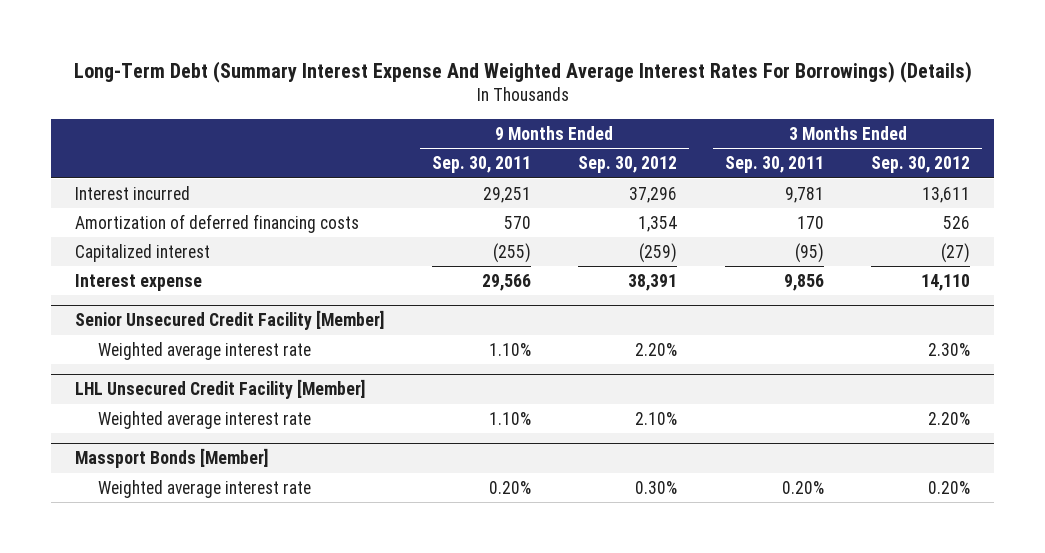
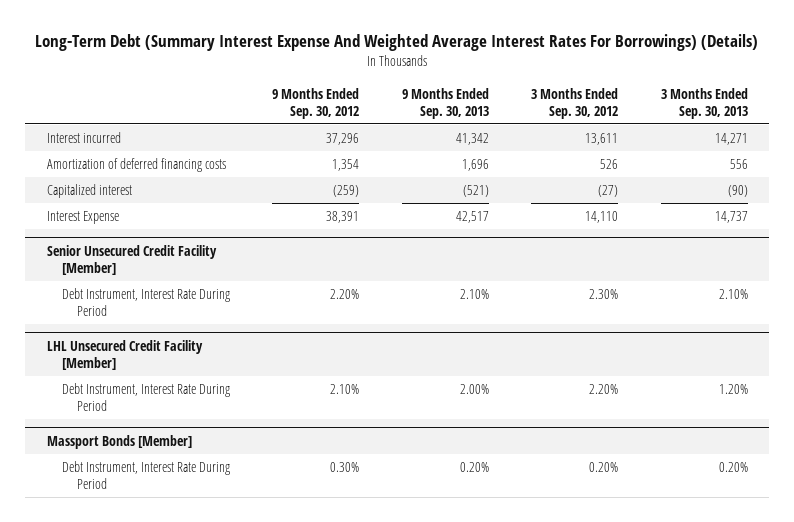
- | 9 Months Ended Sep. 30, 2011 | 9 Months Ended Sep. 30, 2012 | 3 Months Ended Sep. 30, 2011 | 3 Months Ended Sep. 30, 2012
+ | 9 Months Ended Sep. 30, 2012 | 9 Months Ended Sep. 30, 2013 | 3 Months Ended Sep. 30, 2012 | 3 Months Ended Sep. 30, 2013
- Interest expense | 29,566 | 38,391 | 9,856 | 14,110
+ Interest Expense | 38,391 | 42,517 | 14,110 | 14,737
@ Senior Unsecured Credit Facility [Member]
- Weighted average interest rate | 1.10% | 2.20% | | 2.30%
+ Debt Instrument, Interest Rate During Period | 2.20% | 2.10% | 2.30% | 2.10%
@ LHL Unsecured Credit Facility [Member]
- Weighted average interest rate | 1.10% | 2.10% | | 2.20%
+ Debt Instrument, Interest Rate During Period | 2.10% | 2.00% | 2.20% | 1.20%
@ Massport Bonds [Member]
- Weighted average interest rate | 0.20% | 0.30% | 0.20% | 0.20%
+ Debt Instrument, Interest Rate During Period | 0.30% | 0.20% | 0.20% | 0.20%

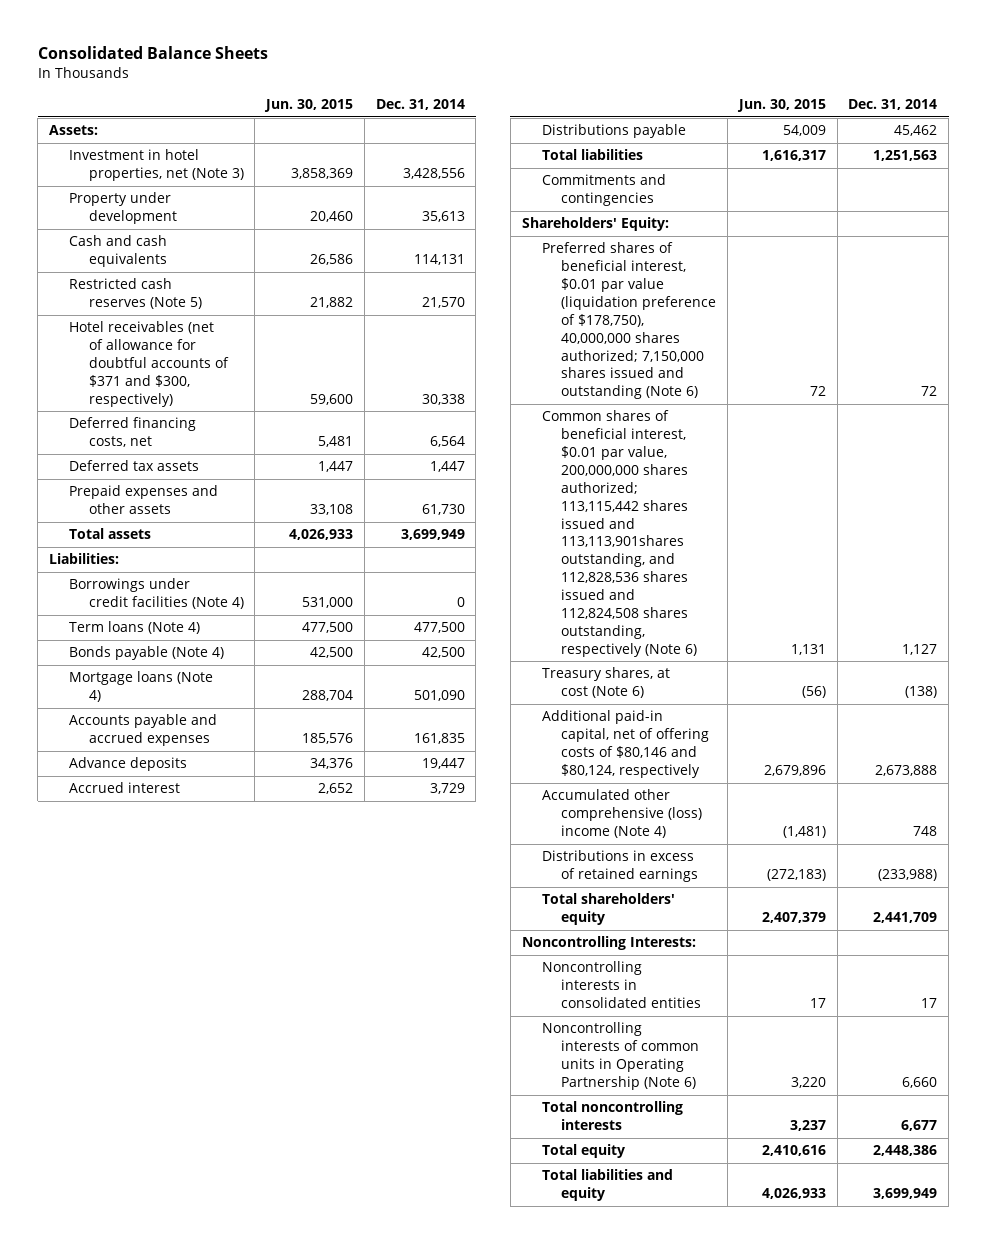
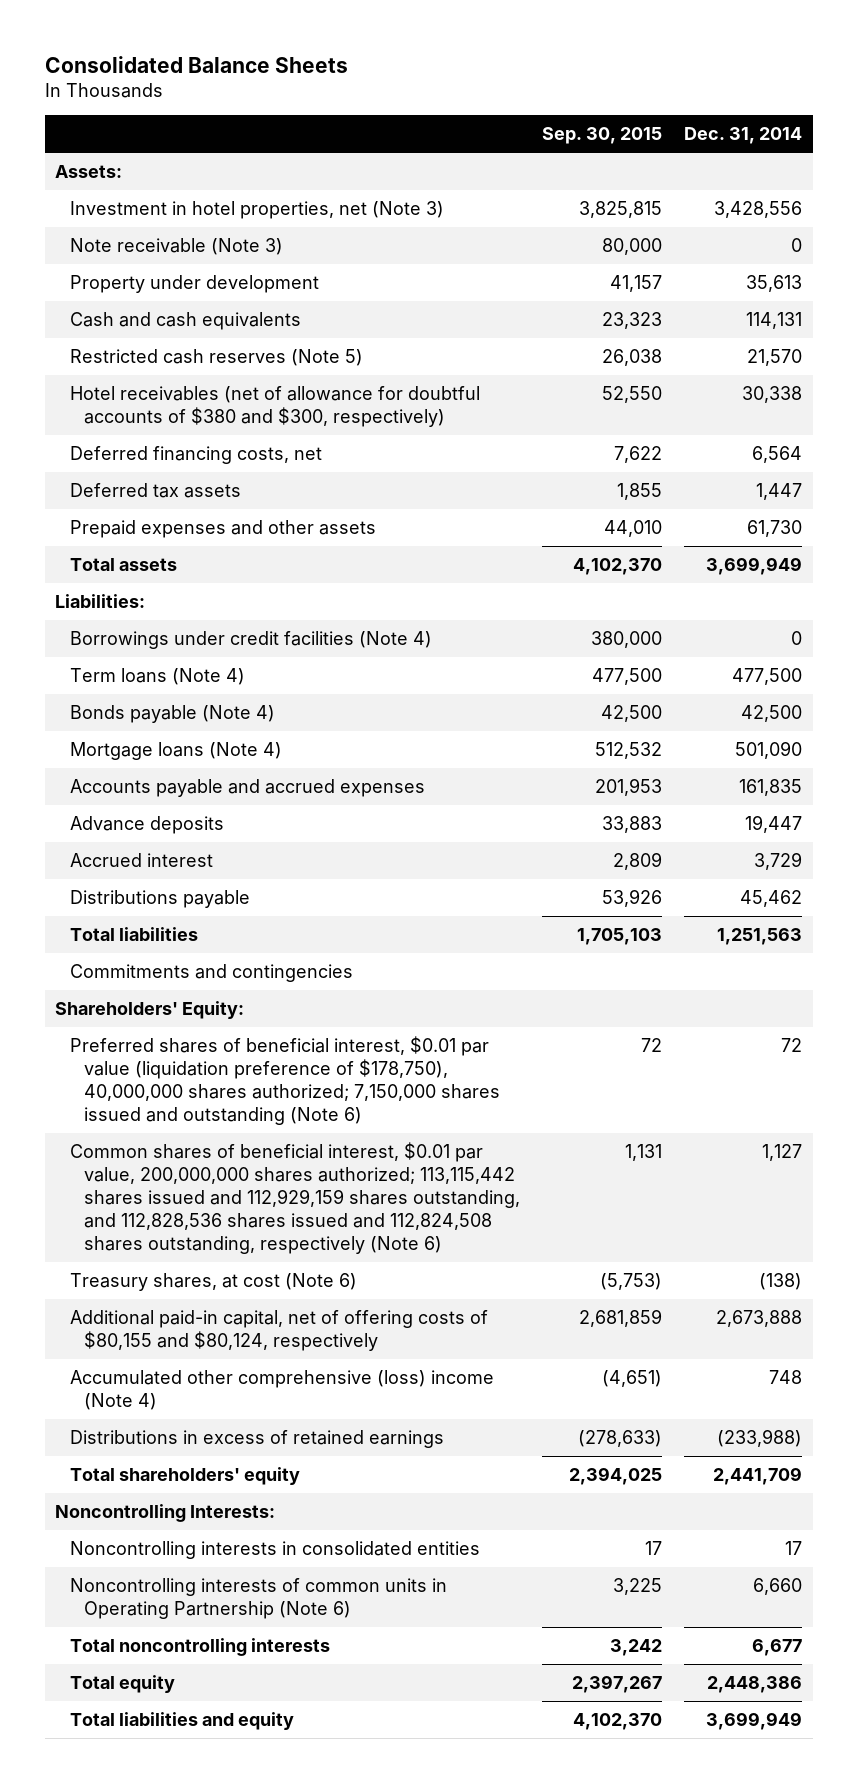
- | Jun. 30, 2015 | Dec. 31, 2014
+ | Sep. 30, 2015 | Dec. 31, 2014
+ Note receivable (Note 3) | 80,000 | 0
- Hotel receivables (net of allowance for doubtful accounts of $371 and $300, respectively) | 59,600 | 30,338
+ Hotel receivables (net of allowance for doubtful accounts of $380 and $300, respectively) | 52,550 | 30,338
- Common shares of beneficial interest, $0.01 par value, 200,000,000 shares authorized; 113,115,442 shares issued and 113,113,901shares outstanding, and 112,828,536 shares issued and 112,824,508 shares outstanding, respectively (Note 6) | 1,131 | 1,127
+ Common shares of beneficial interest, $0.01 par value, 200,000,000 shares authorized; 113,115,442 shares issued and 112,929,159 shares outstanding, and 112,828,536 shares issued and 112,824,508 shares outstanding, respectively (Note 6) | 1,131 | 1,127
- Additional paid-in capital, net of offering costs of $80,146 and $80,124, respectively | 2,679,896 | 2,673,888
+ Additional paid-in capital, net of offering costs of $80,155 and $80,124, respectively | 2,681,859 | 2,673,888

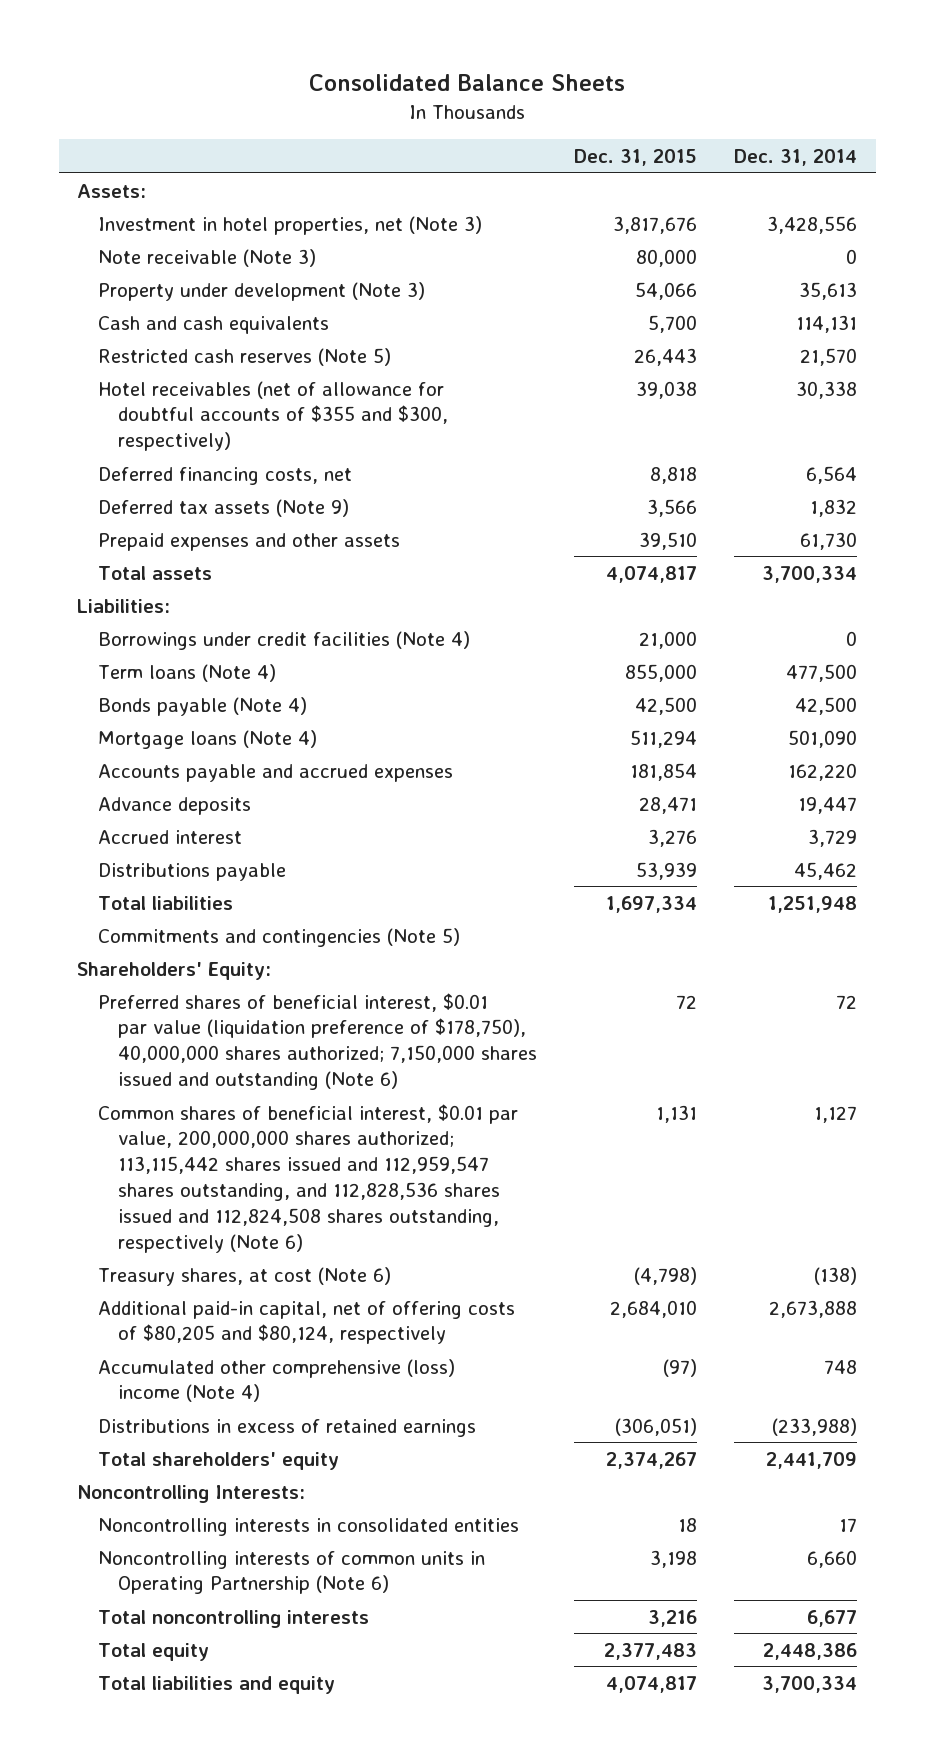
- | Sep. 30, 2015 | Dec. 31, 2014
+ | Dec. 31, 2015 | Dec. 31, 2014
- Property under development | 41,157 | 35,613
+ Property under development (Note 3) | 54,066 | 35,613
- Hotel receivables (net of allowance for doubtful accounts of $380 and $300, respectively) | 52,550 | 30,338
+ Hotel receivables (net of allowance for doubtful accounts of $355 and $300, respectively) | 39,038 | 30,338
- Deferred tax assets | 1,855 | 1,447
+ Deferred tax assets (Note 9) | 3,566 | 1,832
- Total assets | 4,102,370 | 3,699,949
+ Total assets | 4,074,817 | 3,700,334
- Accounts payable and accrued expenses | 201,953 | 161,835
+ Accounts payable and accrued expenses | 181,854 | 162,220
- Total liabilities | 1,705,103 | 1,251,563
- Commitments and contingencies
+ Total liabilities | 1,697,334 | 1,251,948
+ Commitments and contingencies (Note 5)
- Common shares of beneficial interest, $0.01 par value, 200,000,000 shares authorized; 113,115,442 shares issued and 112,929,159 shares outstanding, and 112,828,536 shares issued and 112,824,508 shares outstanding, respectively (Note 6) | 1,131 | 1,127
+ Common shares of beneficial interest, $0.01 par value, 200,000,000 shares authorized; 113,115,442 shares issued and 112,959,547 shares outstanding, and 112,828,536 shares issued and 112,824,508 shares outstanding, respectively (Note 6) | 1,131 | 1,127
- Additional paid-in capital, net of offering costs of $80,155 and $80,124, respectively | 2,681,859 | 2,673,888
+ Additional paid-in capital, net of offering costs of $80,205 and $80,124, respectively | 2,684,010 | 2,673,888
- Total liabilities and equity | 4,102,370 | 3,699,949
+ Total liabilities and equity | 4,074,817 | 3,700,334

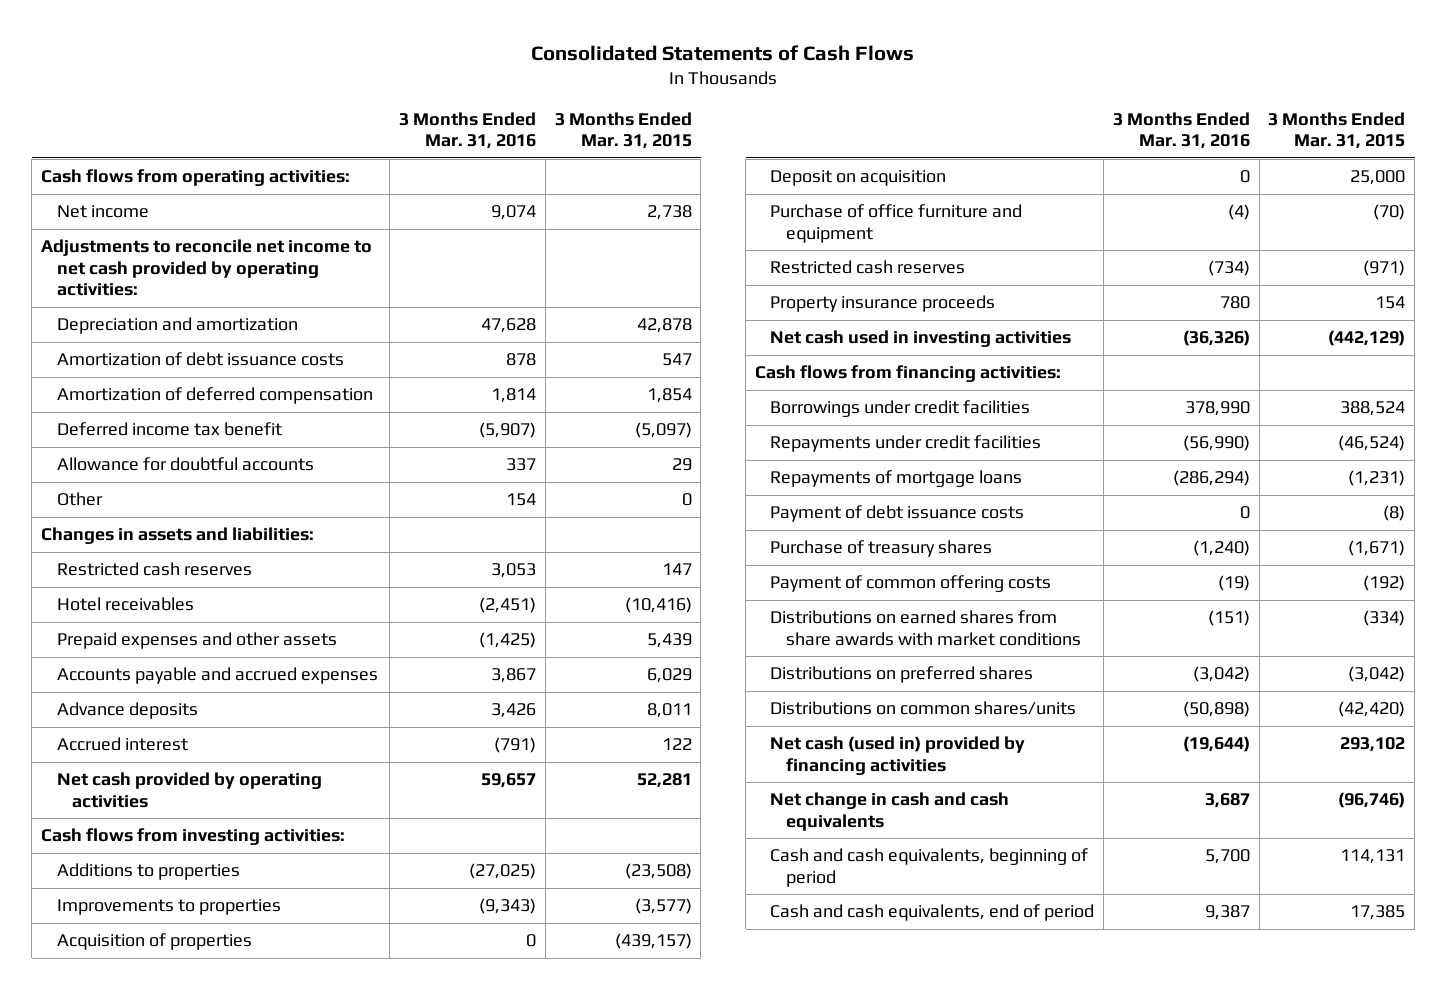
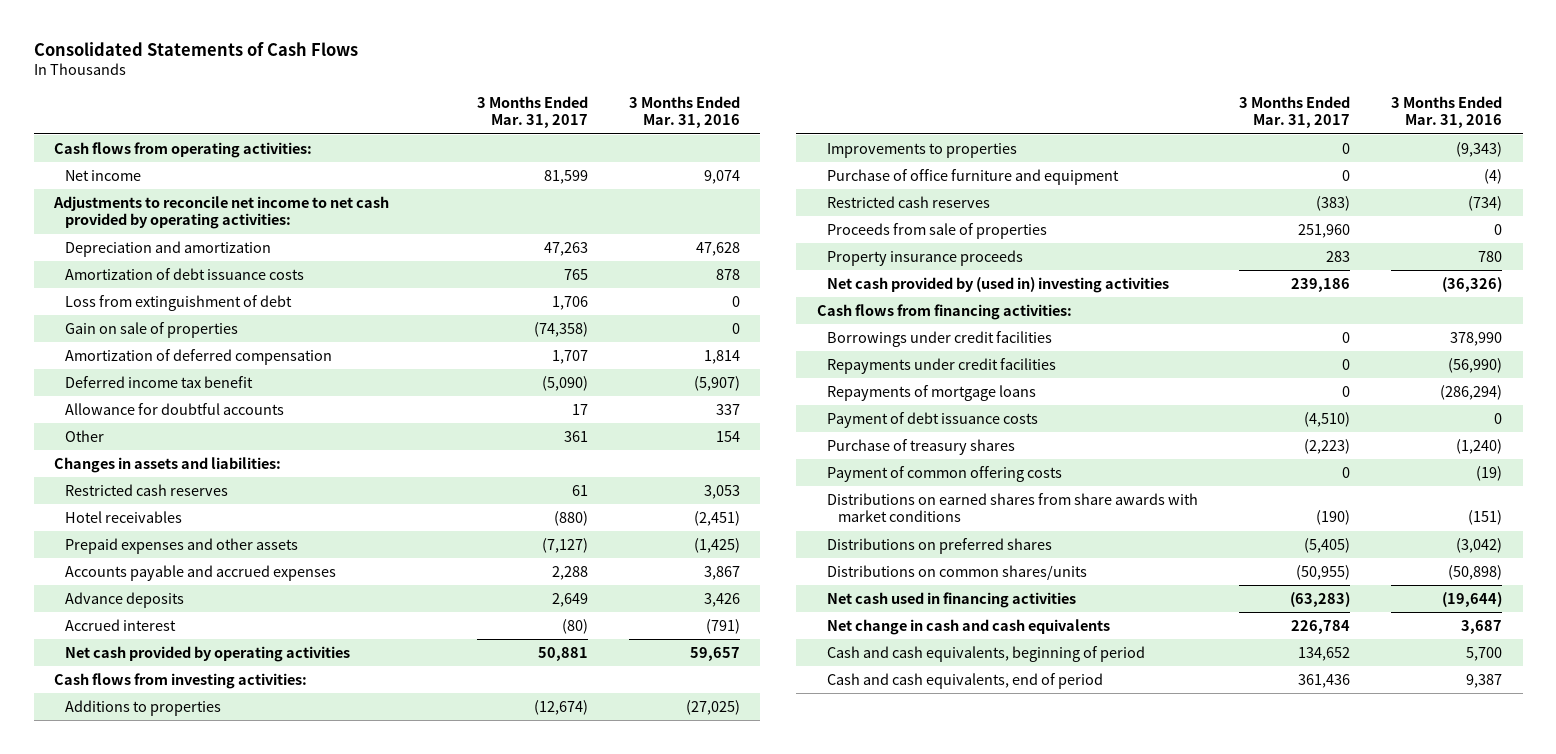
- | 3 Months Ended Mar. 31, 2016 | 3 Months Ended Mar. 31, 2015
+ | 3 Months Ended Mar. 31, 2017 | 3 Months Ended Mar. 31, 2016
+ Loss from extinguishment of debt | 1,706 | 0
+ Gain on sale of properties | (74,358) | 0
- Acquisition of properties | 0 | (439,157)
- Deposit on acquisition | 0 | 25,000
+ Proceeds from sale of properties | 251,960 | 0
- Net cash used in investing activities | (36,326) | (442,129)
+ Net cash provided by (used in) investing activities | 239,186 | (36,326)
- Net cash (used in) provided by financing activities | (19,644) | 293,102
+ Net cash used in financing activities | (63,283) | (19,644)

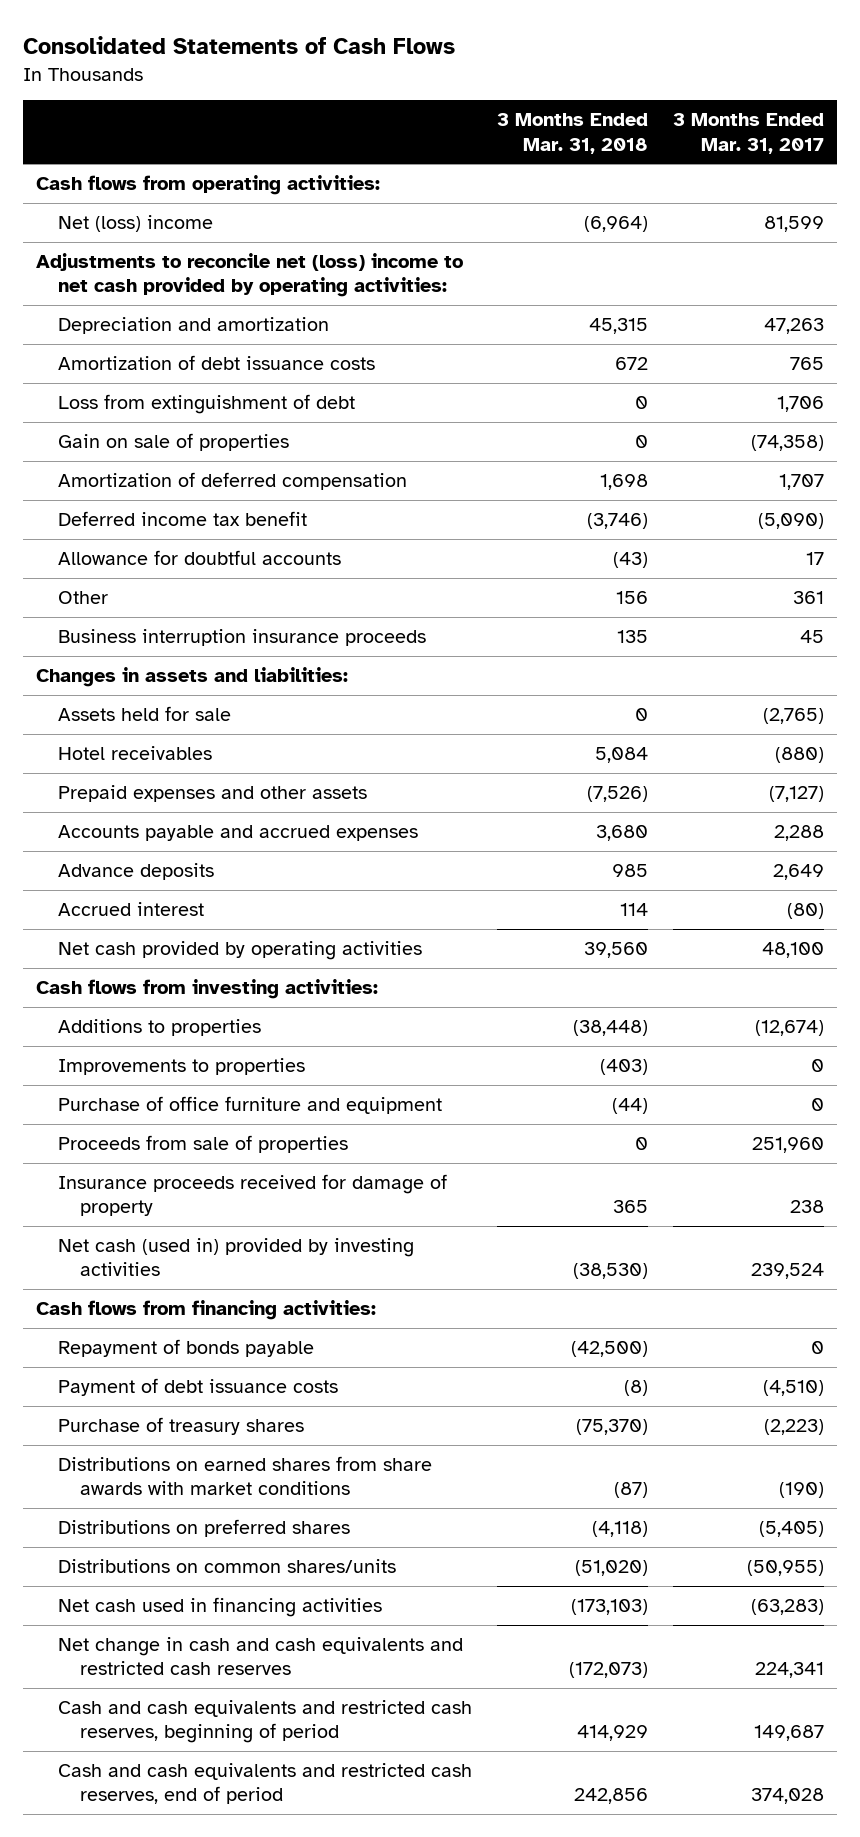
- | 3 Months Ended Mar. 31, 2017 | 3 Months Ended Mar. 31, 2016
+ | 3 Months Ended Mar. 31, 2018 | 3 Months Ended Mar. 31, 2017
- Net income | 81,599 | 9,074
- Adjustments to reconcile net income to net cash provided by operating activities:
+ Net (loss) income | (6,964) | 81,599
+ Adjustments to reconcile net (loss) income to net cash provided by operating activities:
+ Business interruption insurance proceeds | 135 | 45
- Restricted cash reserves | 61 | 3,053
+ Assets held for sale | 0 | (2,765)
- Net cash provided by operating activities | 50,881 | 59,657
+ Net cash provided by operating activities | 39,560 | 48,100
- Restricted cash reserves | (383) | (734)
- Property insurance proceeds | 283 | 780
- Net cash provided by (used in) investing activities | 239,186 | (36,326)
+ Insurance proceeds received for damage of property | 365 | 238
+ Net cash (used in) provided by investing activities | (38,530) | 239,524
- Borrowings under credit facilities | 0 | 378,990
- Repayments under credit facilities | 0 | (56,990)
- Repayments of mortgage loans | 0 | (286,294)
+ Repayment of bonds payable | (42,500) | 0
- Payment of common offering costs | 0 | (19)
- Net change in cash and cash equivalents | 226,784 | 3,687
- Cash and cash equivalents, beginning of period | 134,652 | 5,700
- Cash and cash equivalents, end of period | 361,436 | 9,387
+ Net change in cash and cash equivalents and restricted cash reserves | (172,073) | 224,341
+ Cash and cash equivalents and restricted cash reserves, beginning of period | 414,929 | 149,687
+ Cash and cash equivalents and restricted cash reserves, end of period | 242,856 | 374,028

